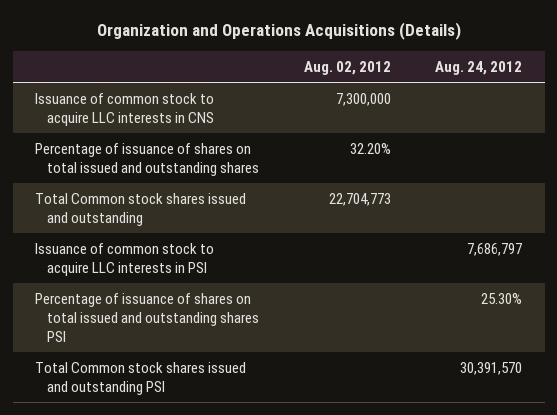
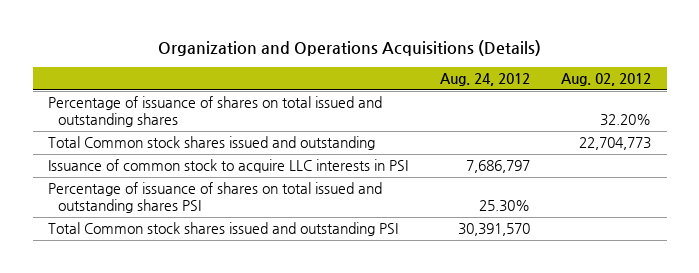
- | Aug. 02, 2012 | Aug. 24, 2012
+ | Aug. 24, 2012 | Aug. 02, 2012
- Issuance of common stock to acquire LLC interests in CNS | 7,300,000 |

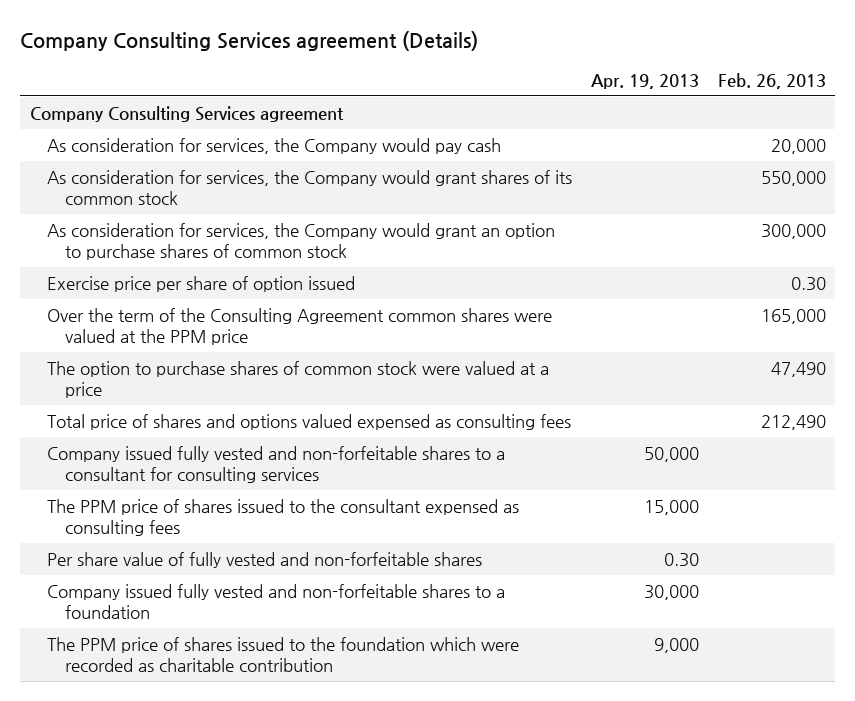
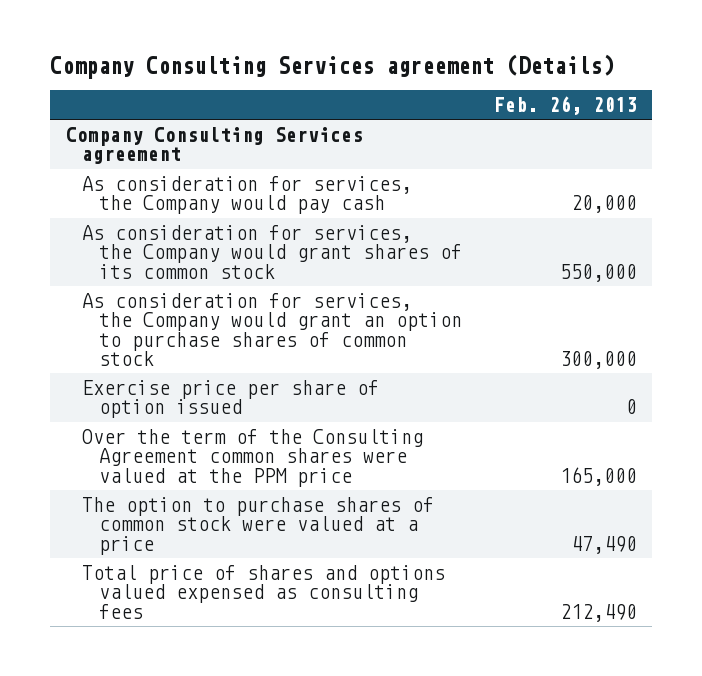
- | Apr. 19, 2013 | Feb. 26, 2013
+ | Feb. 26, 2013
- Exercise price per share of option issued | | 0.30
+ Exercise price per share of option issued | 0
- Company issued fully vested and non-forfeitable shares to a consultant for consulting services | 50,000 |
- The PPM price of shares issued to the consultant expensed as consulting fees | 15,000 |
- Per share value of fully vested and non-forfeitable shares | 0.30 |
- Company issued fully vested and non-forfeitable shares to a foundation | 30,000 |
- The PPM price of shares issued to the foundation which were recorded as charitable contribution | 9,000 |

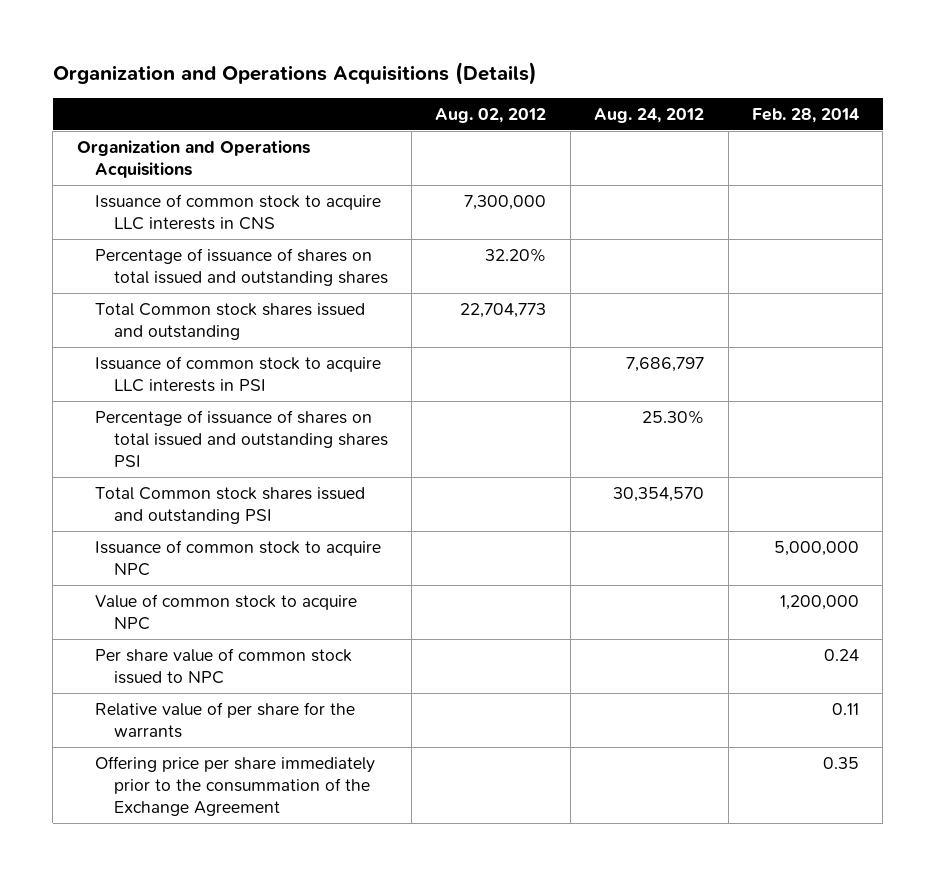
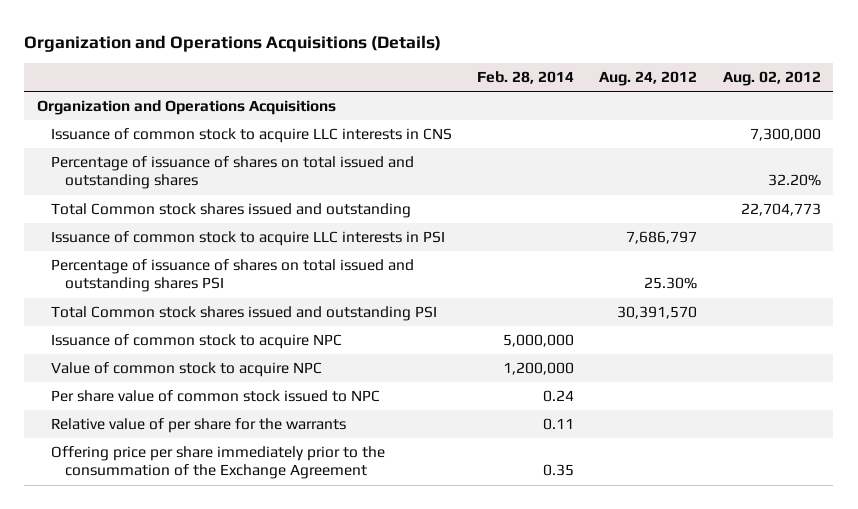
- | Aug. 02, 2012 | Aug. 24, 2012 | Feb. 28, 2014
+ | Feb. 28, 2014 | Aug. 24, 2012 | Aug. 02, 2012
- Total Common stock shares issued and outstanding PSI | | 30,354,570 |
+ Total Common stock shares issued and outstanding PSI | | 30,391,570 |

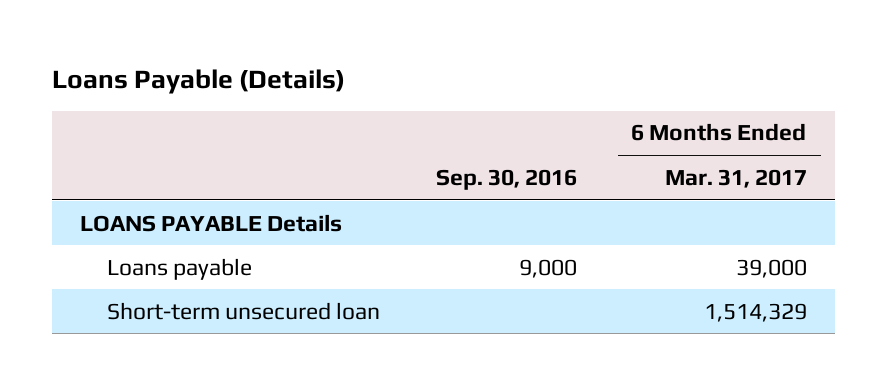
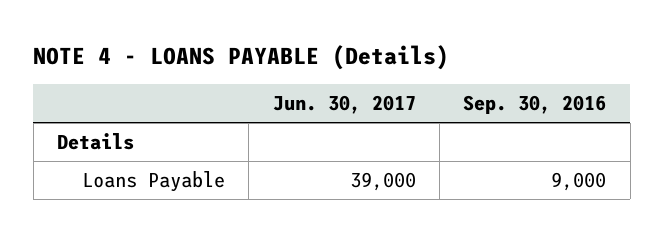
- Loans Payable (Details)
+ NOTE 4 - LOANS PAYABLE (Details)
- | Sep. 30, 2016 | 6 Months Ended Mar. 31, 2017
+ | Jun. 30, 2017 | Sep. 30, 2016
- LOANS PAYABLE Details
- Loans payable | 9,000 | 39,000
- Short-term unsecured loan | | 1,514,329
+ Details
+ Loans Payable | 39,000 | 9,000

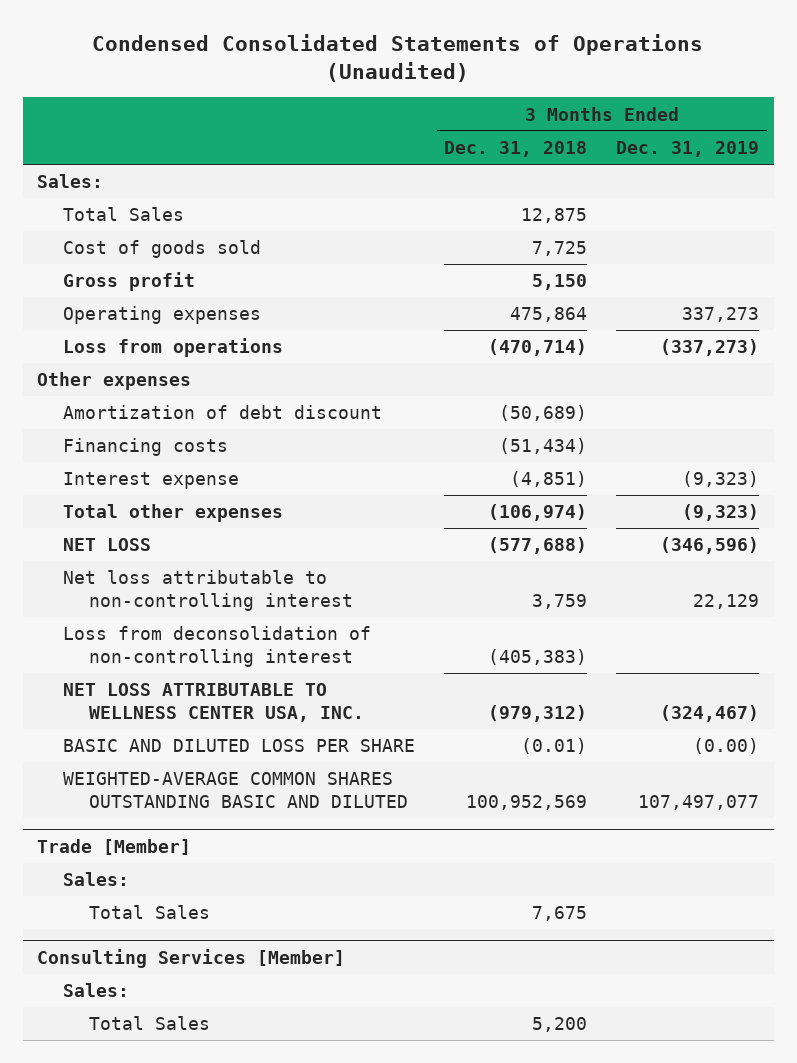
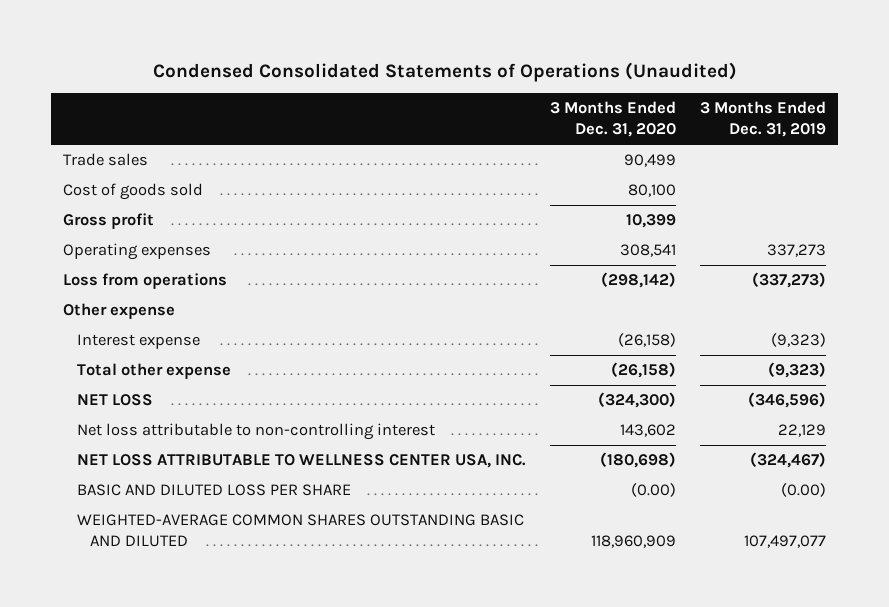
- | 3 Months Ended Dec. 31, 2018 | 3 Months Ended Dec. 31, 2019
+ | 3 Months Ended Dec. 31, 2020 | 3 Months Ended Dec. 31, 2019
- Sales:
- Total Sales | 12,875 |
+ Trade sales | 90,499 |
- Other expenses
- Amortization of debt discount | (50,689) |
- Financing costs | (51,434) |
+ Other expense
- Total other expenses | (106,974) | (9,323)
+ Total other expense | (26,158) | (9,323)
- Loss from deconsolidation of non-controlling interest | (405,383) |
- Trade [Member]
- Sales:
- Total Sales | 7,675 |
- Consulting Services [Member]
- Sales:
- Total Sales | 5,200 |

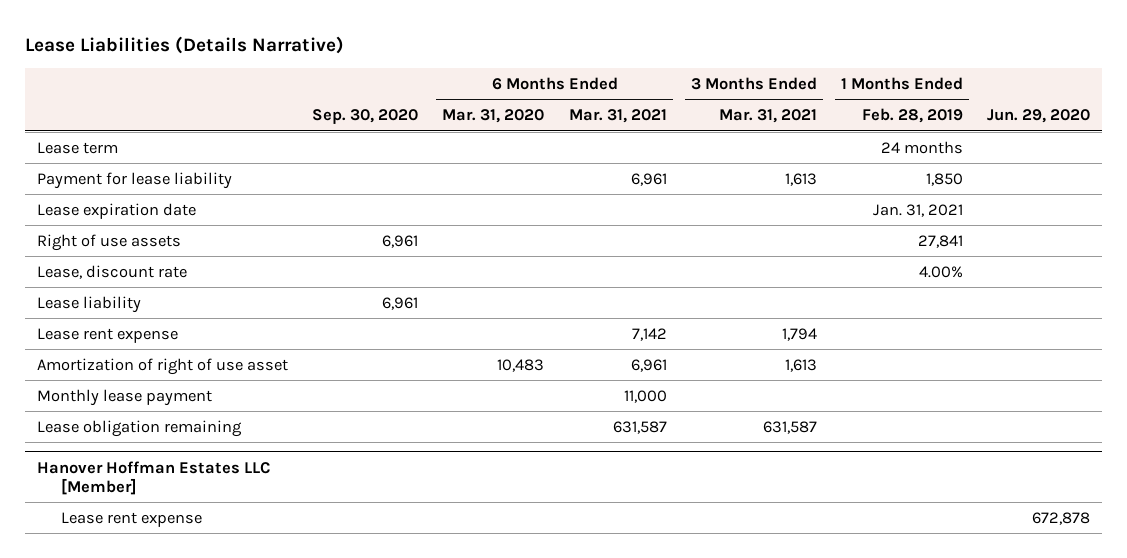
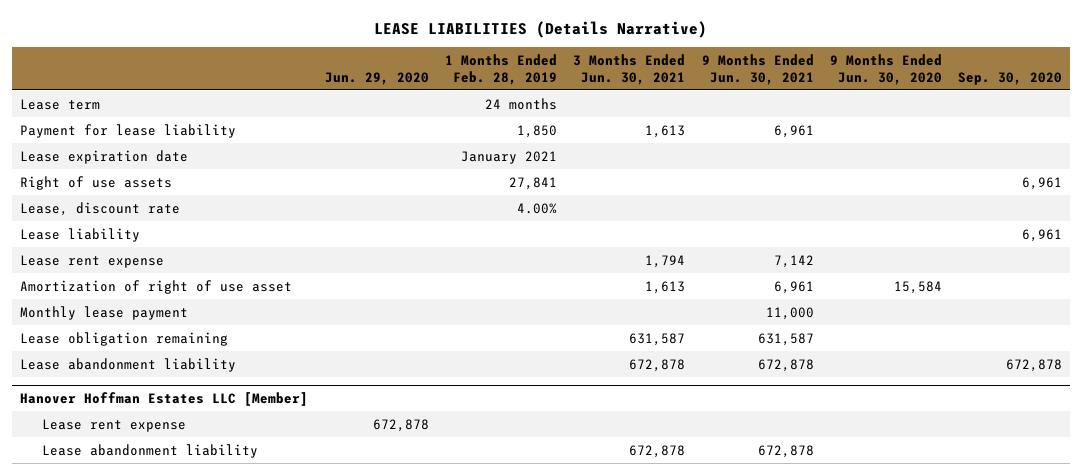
- Lease Liabilities (Details Narrative)
+ LEASE LIABILITIES (Details Narrative)
- | Sep. 30, 2020 | 6 Months Ended Mar. 31, 2020 | 6 Months Ended Mar. 31, 2021 | 3 Months Ended Mar. 31, 2021 | 1 Months Ended Feb. 28, 2019 | Jun. 29, 2020
+ | Jun. 29, 2020 | 1 Months Ended Feb. 28, 2019 | 3 Months Ended Jun. 30, 2021 | 9 Months Ended Jun. 30, 2021 | 9 Months Ended Jun. 30, 2020 | Sep. 30, 2020
- Lease expiration date | | | | | Jan. 31, 2021 |
+ Lease expiration date | | January 2021 | | | |
+ Lease abandonment liability | | | 672,878 | 672,878 | | 672,878
@ Hanover Hoffman Estates LLC [Member]
+ Lease abandonment liability | | | 672,878 | 672,878 | |

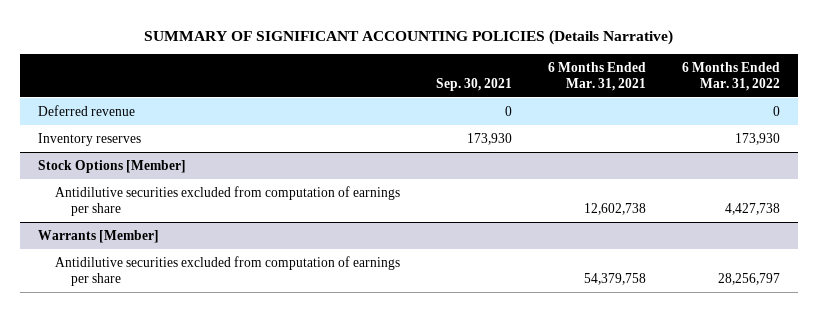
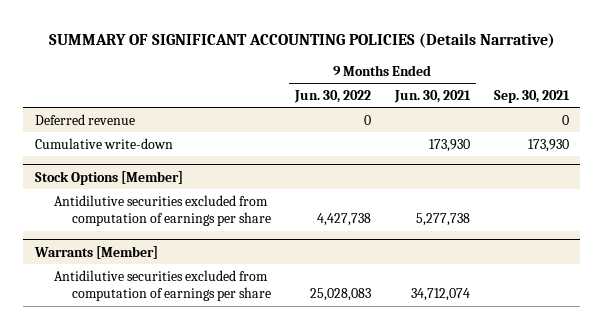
- | Sep. 30, 2021 | 6 Months Ended Mar. 31, 2021 | 6 Months Ended Mar. 31, 2022
+ | 9 Months Ended Jun. 30, 2022 | 9 Months Ended Jun. 30, 2021 | Sep. 30, 2021
- Inventory reserves | 173,930 | | 173,930
+ Cumulative write-down | | 173,930 | 173,930

